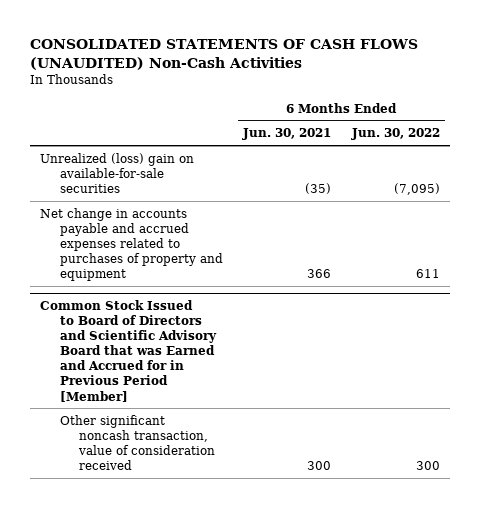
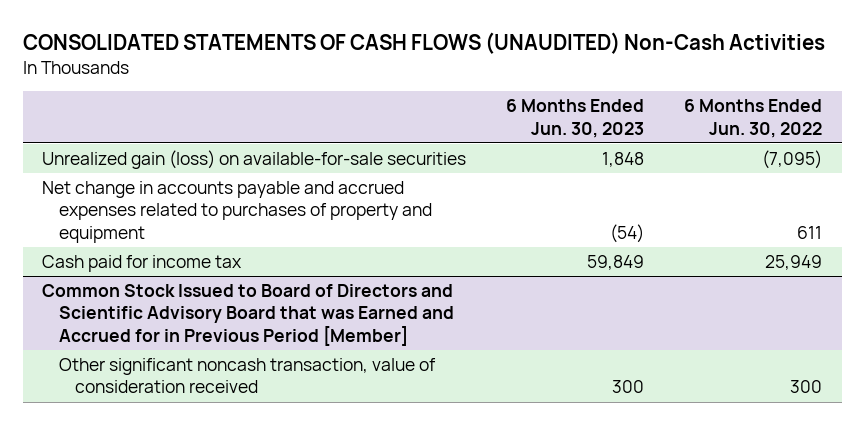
- | 6 Months Ended Jun. 30, 2021 | 6 Months Ended Jun. 30, 2022
+ | 6 Months Ended Jun. 30, 2023 | 6 Months Ended Jun. 30, 2022
- Unrealized (loss) gain on available-for-sale securities | (35) | (7,095)
+ Unrealized gain (loss) on available-for-sale securities | 1,848 | (7,095)
+ Cash paid for income tax | 59,849 | 25,949

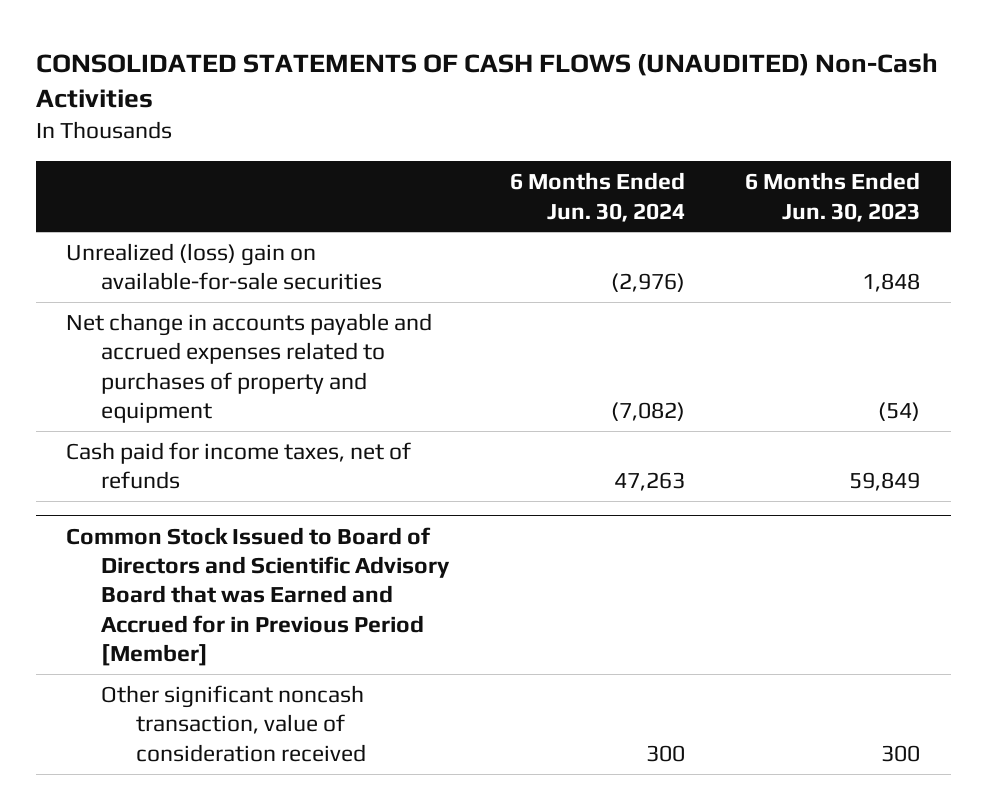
- | 6 Months Ended Jun. 30, 2023 | 6 Months Ended Jun. 30, 2022
+ | 6 Months Ended Jun. 30, 2024 | 6 Months Ended Jun. 30, 2023
- Unrealized gain (loss) on available-for-sale securities | 1,848 | (7,095)
+ Unrealized (loss) gain on available-for-sale securities | (2,976) | 1,848
- Cash paid for income tax | 59,849 | 25,949
+ Cash paid for income taxes, net of refunds | 47,263 | 59,849

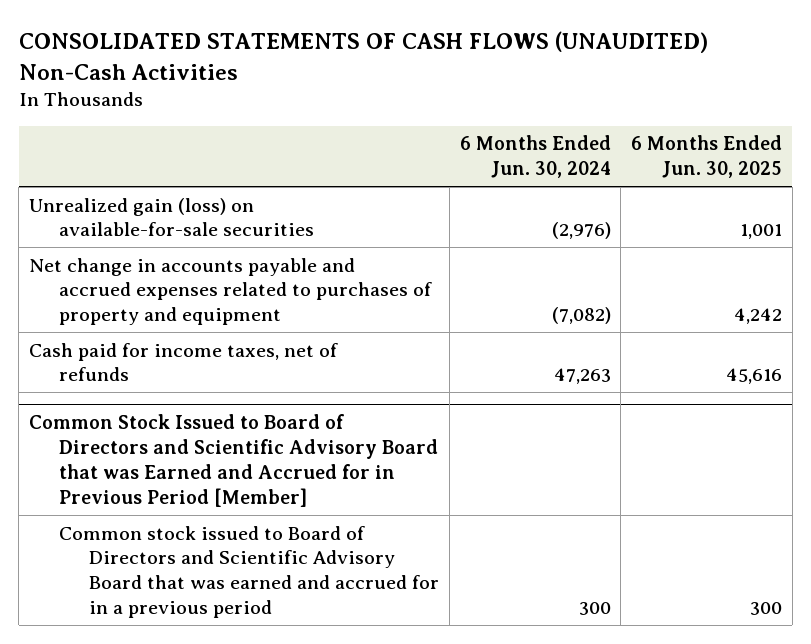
- | 6 Months Ended Jun. 30, 2024 | 6 Months Ended Jun. 30, 2023
+ | 6 Months Ended Jun. 30, 2024 | 6 Months Ended Jun. 30, 2025
- Unrealized (loss) gain on available-for-sale securities | (2,976) | 1,848
+ Unrealized gain (loss) on available-for-sale securities | (2,976) | 1,001
@ Common Stock Issued to Board of Directors and Scientific Advisory Board that was Earned and Accrued for in Previous Period [Member]
- Other significant noncash transaction, value of consideration received | 300 | 300
+ Common stock issued to Board of Directors and Scientific Advisory Board that was earned and accrued for in a previous period | 300 | 300

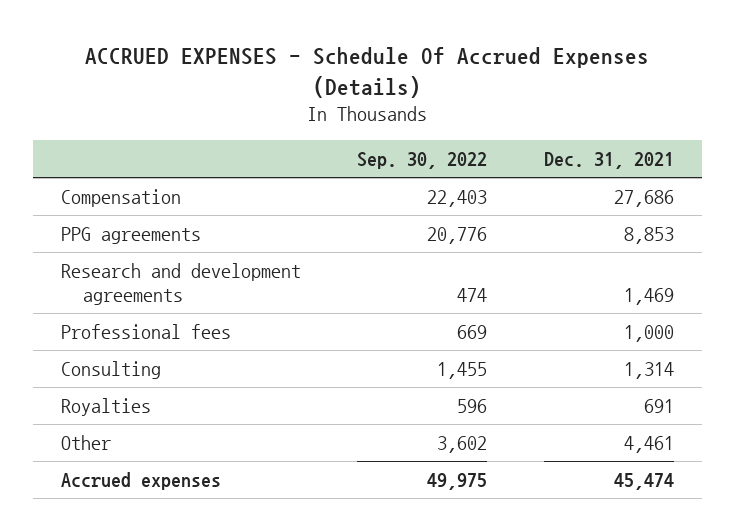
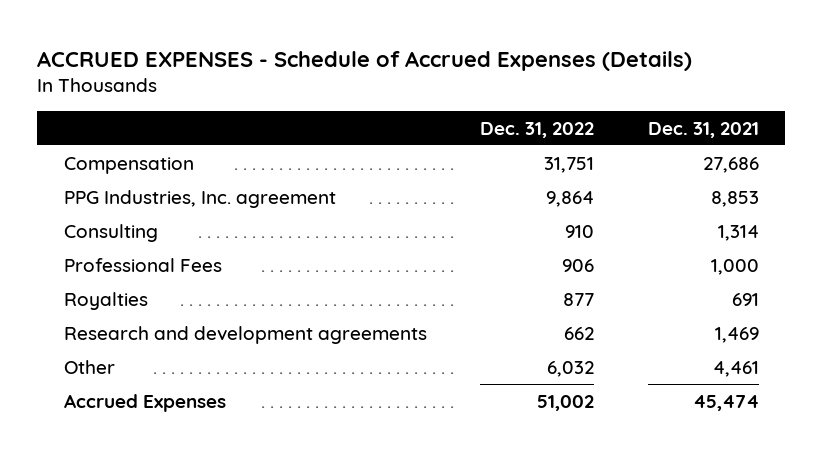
- ACCRUED EXPENSES - Schedule Of Accrued Expenses (Details)
+ ACCRUED EXPENSES - Schedule of Accrued Expenses (Details)
- | Sep. 30, 2022 | Dec. 31, 2021
+ | Dec. 31, 2022 | Dec. 31, 2021
- PPG agreements | 20,776 | 8,853
- Professional fees | 669 | 1,000
+ PPG Industries, Inc. agreement | 9,864 | 8,853
+ Professional Fees | 906 | 1,000
moved down: Research and development agreements | 662 | 1,469
- Accrued expenses | 49,975 | 45,474
+ Accrued Expenses | 51,002 | 45,474

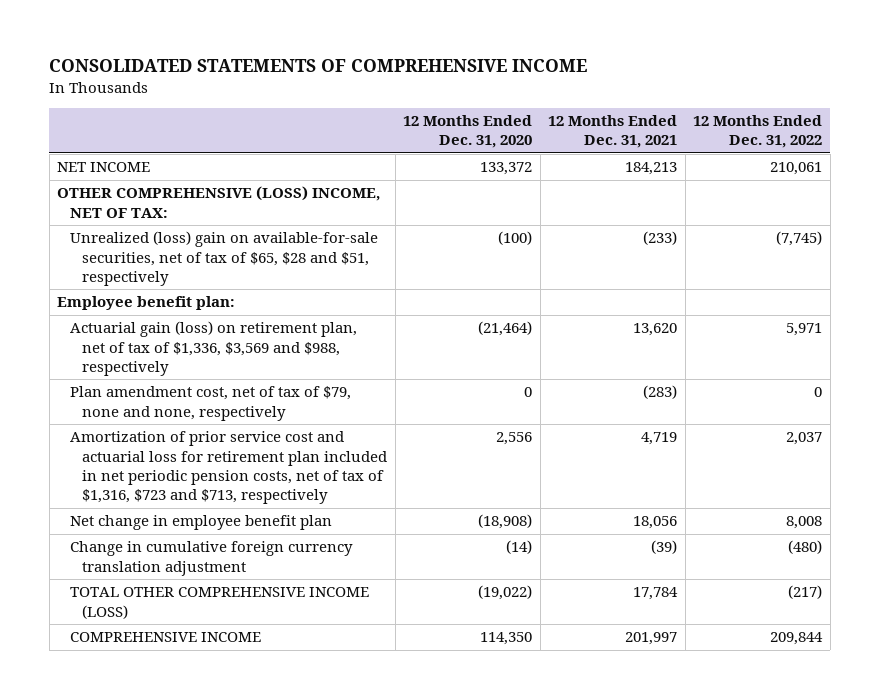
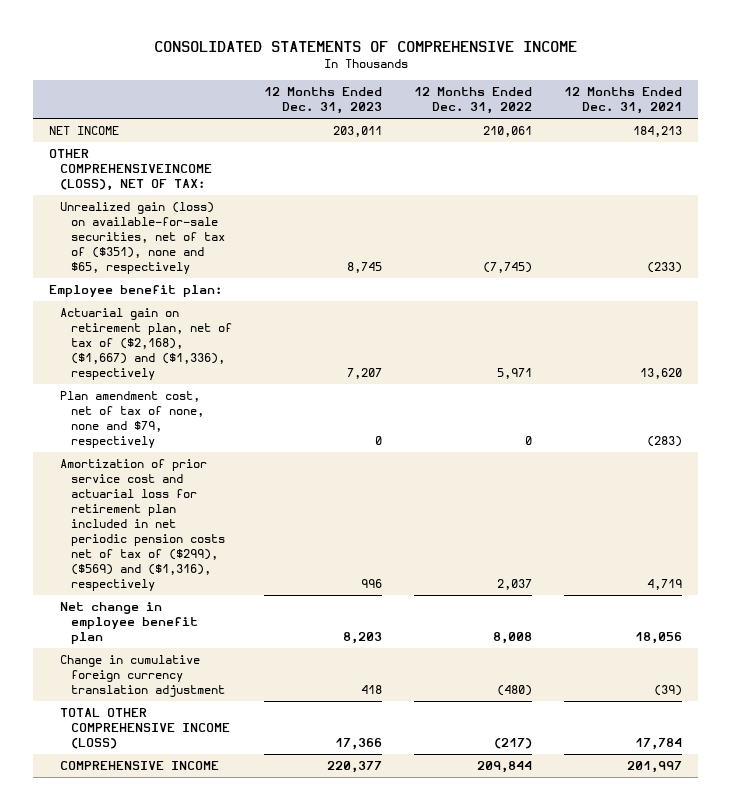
- | 12 Months Ended Dec. 31, 2020 | 12 Months Ended Dec. 31, 2021 | 12 Months Ended Dec. 31, 2022
+ | 12 Months Ended Dec. 31, 2023 | 12 Months Ended Dec. 31, 2022 | 12 Months Ended Dec. 31, 2021
- OTHER COMPREHENSIVE (LOSS) INCOME, NET OF TAX:
- Unrealized (loss) gain on available-for-sale securities, net of tax of $65, $28 and $51, respectively | (100) | (233) | (7,745)
+ OTHER COMPREHENSIVEINCOME (LOSS), NET OF TAX:
+ Unrealized gain (loss) on available-for-sale securities, net of tax of ($351), none and $65, respectively | 8,745 | (7,745) | (233)
- Actuarial gain (loss) on retirement plan, net of tax of $1,336, $3,569 and $988, respectively | (21,464) | 13,620 | 5,971
- Plan amendment cost, net of tax of $79, none and none, respectively | 0 | (283) | 0
- Amortization of prior service cost and actuarial loss for retirement plan included in net periodic pension costs, net of tax of $1,316, $723 and $713, respectively | 2,556 | 4,719 | 2,037
+ Actuarial gain on retirement plan, net of tax of ($2,168), ($1,667) and ($1,336), respectively | 7,207 | 5,971 | 13,620
+ Plan amendment cost, net of tax of none, none and $79, respectively | 0 | 0 | (283)
+ Amortization of prior service cost and actuarial loss for retirement plan included in net periodic pension costs net of tax of ($299), ($569) and ($1,316), respectively | 996 | 2,037 | 4,719

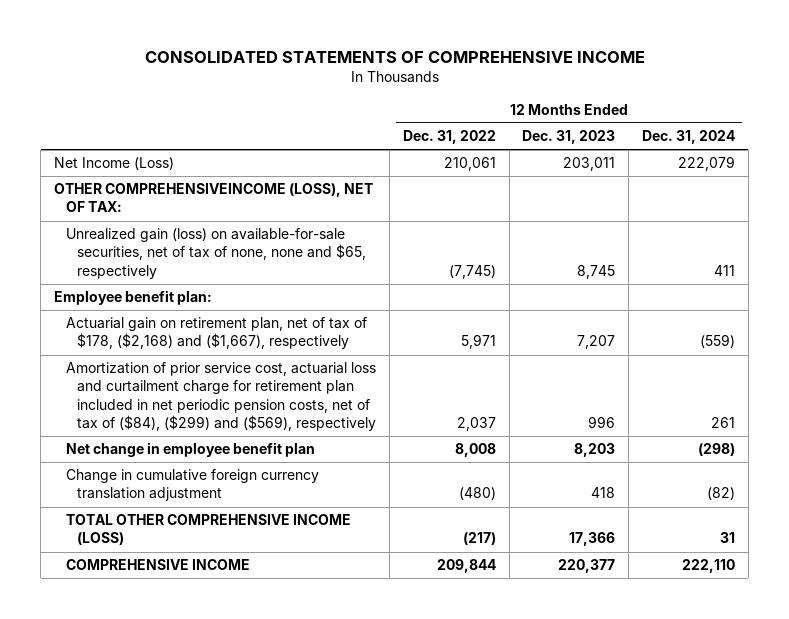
- | 12 Months Ended Dec. 31, 2023 | 12 Months Ended Dec. 31, 2022 | 12 Months Ended Dec. 31, 2021
+ | 12 Months Ended Dec. 31, 2022 | 12 Months Ended Dec. 31, 2023 | 12 Months Ended Dec. 31, 2024
- NET INCOME | 203,011 | 210,061 | 184,213
+ Net Income (Loss) | 210,061 | 203,011 | 222,079
- Unrealized gain (loss) on available-for-sale securities, net of tax of ($351), none and $65, respectively | 8,745 | (7,745) | (233)
+ Unrealized gain (loss) on available-for-sale securities, net of tax of none, none and $65, respectively | (7,745) | 8,745 | 411
- Actuarial gain on retirement plan, net of tax of ($2,168), ($1,667) and ($1,336), respectively | 7,207 | 5,971 | 13,620
- Plan amendment cost, net of tax of none, none and $79, respectively | 0 | 0 | (283)
- Amortization of prior service cost and actuarial loss for retirement plan included in net periodic pension costs net of tax of ($299), ($569) and ($1,316), respectively | 996 | 2,037 | 4,719
+ Actuarial gain on retirement plan, net of tax of $178, ($2,168) and ($1,667), respectively | 5,971 | 7,207 | (559)
+ Amortization of prior service cost, actuarial loss and curtailment charge for retirement plan included in net periodic pension costs, net of tax of ($84), ($299) and ($569), respectively | 2,037 | 996 | 261

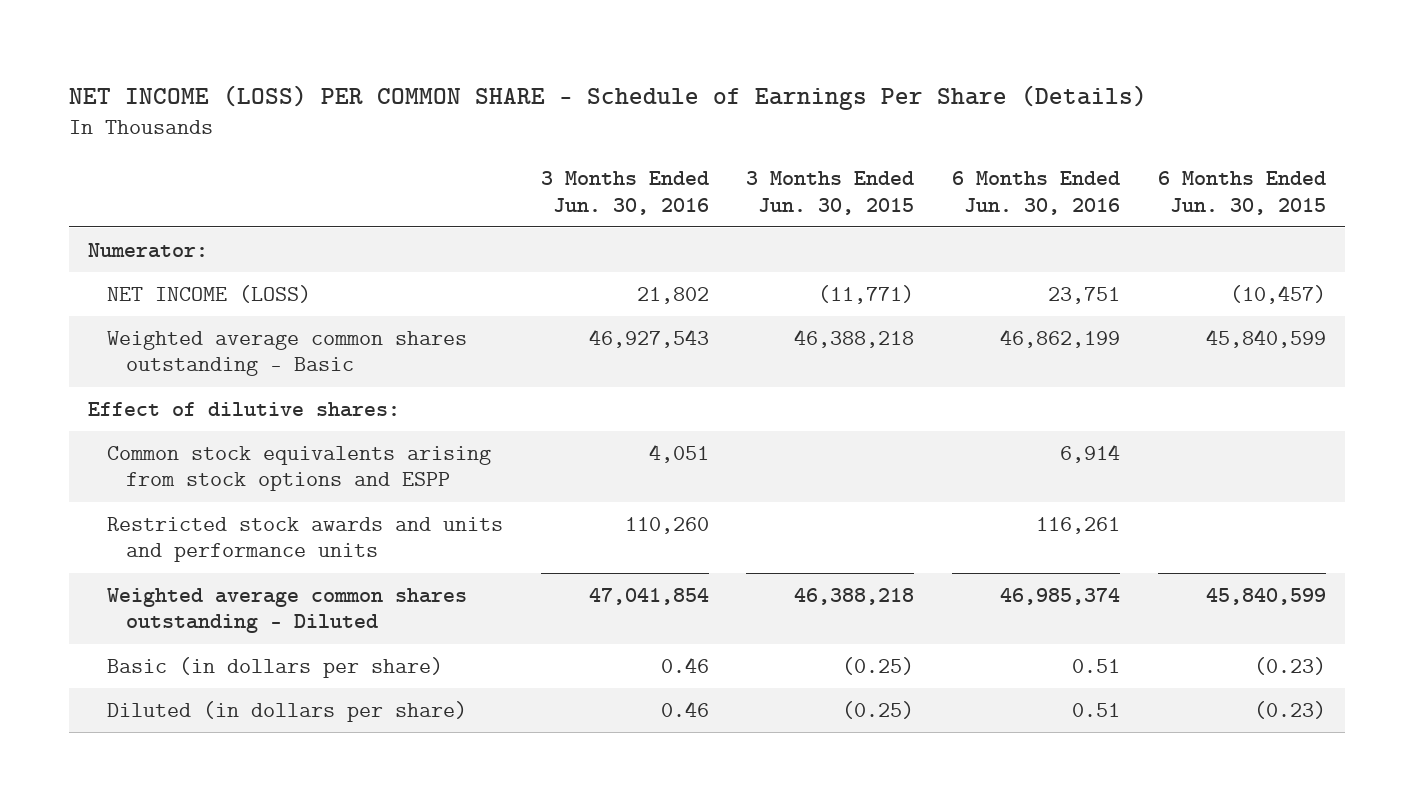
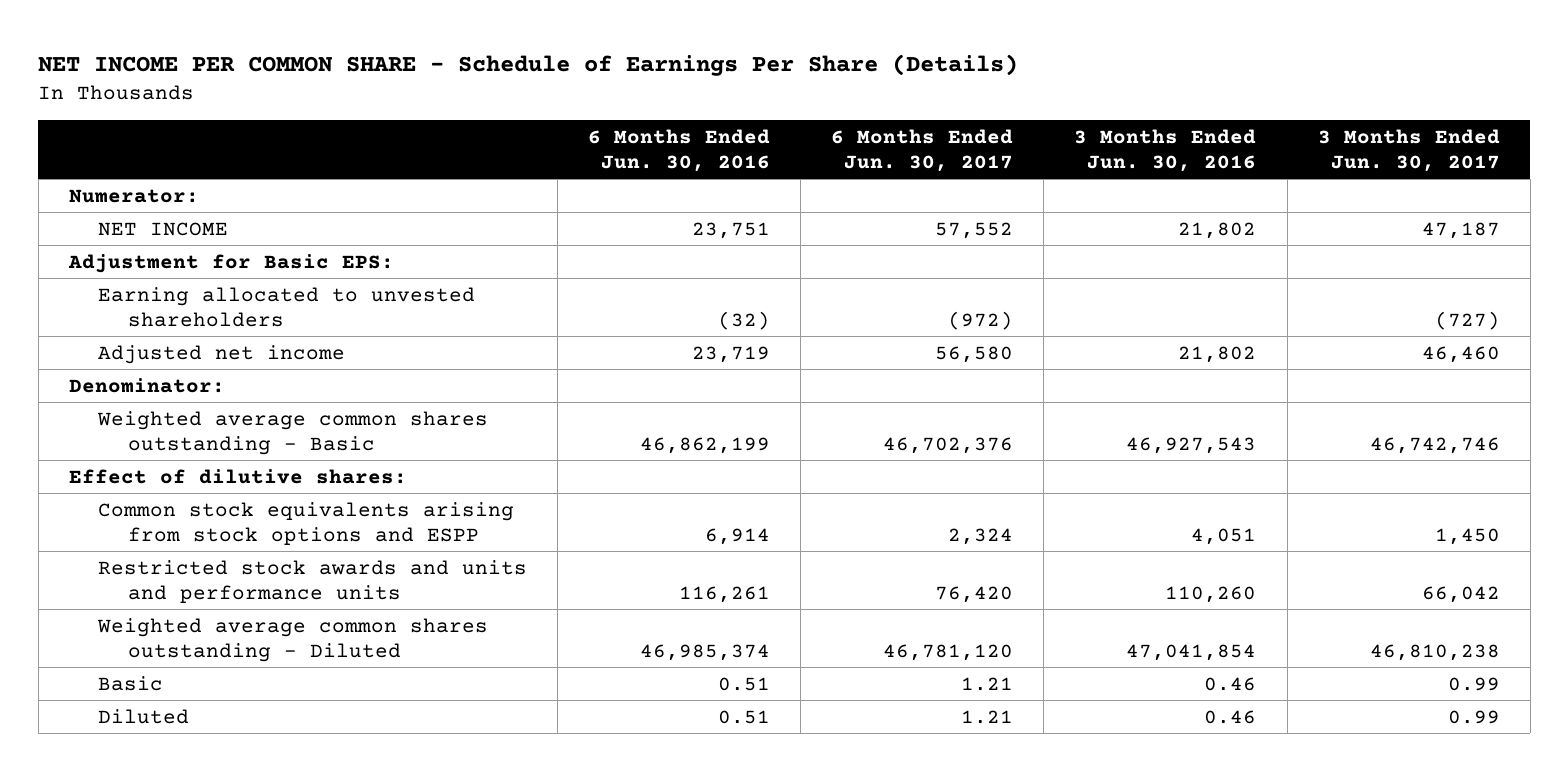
- NET INCOME (LOSS) PER COMMON SHARE - Schedule of Earnings Per Share (Details)
+ NET INCOME PER COMMON SHARE - Schedule of Earnings Per Share (Details)
- | 3 Months Ended Jun. 30, 2016 | 3 Months Ended Jun. 30, 2015 | 6 Months Ended Jun. 30, 2016 | 6 Months Ended Jun. 30, 2015
+ | 6 Months Ended Jun. 30, 2016 | 6 Months Ended Jun. 30, 2017 | 3 Months Ended Jun. 30, 2016 | 3 Months Ended Jun. 30, 2017
- NET INCOME (LOSS) | 21,802 | (11,771) | 23,751 | (10,457)
+ NET INCOME | 23,751 | 57,552 | 21,802 | 47,187
+ Adjustment for Basic EPS:
+ Earning allocated to unvested shareholders | (32) | (972) | | (727)
+ Adjusted net income | 23,719 | 56,580 | 21,802 | 46,460
+ Denominator:
- Basic (in dollars per share) | 0.46 | (0.25) | 0.51 | (0.23)
- Diluted (in dollars per share) | 0.46 | (0.25) | 0.51 | (0.23)
+ Basic | 0.51 | 1.21 | 0.46 | 0.99
+ Diluted | 0.51 | 1.21 | 0.46 | 0.99

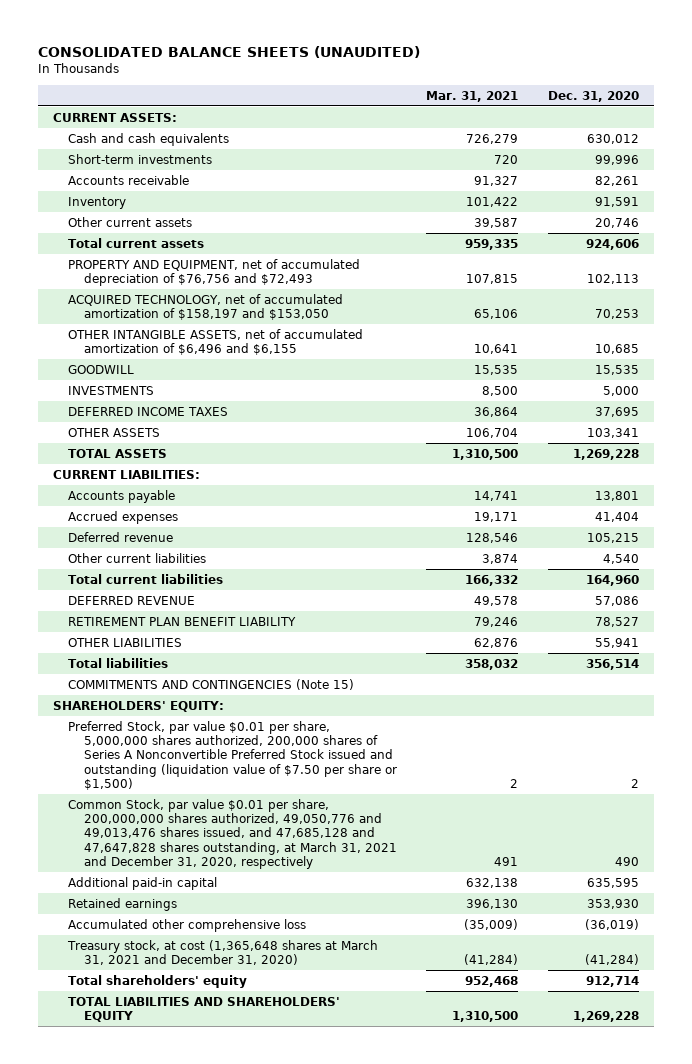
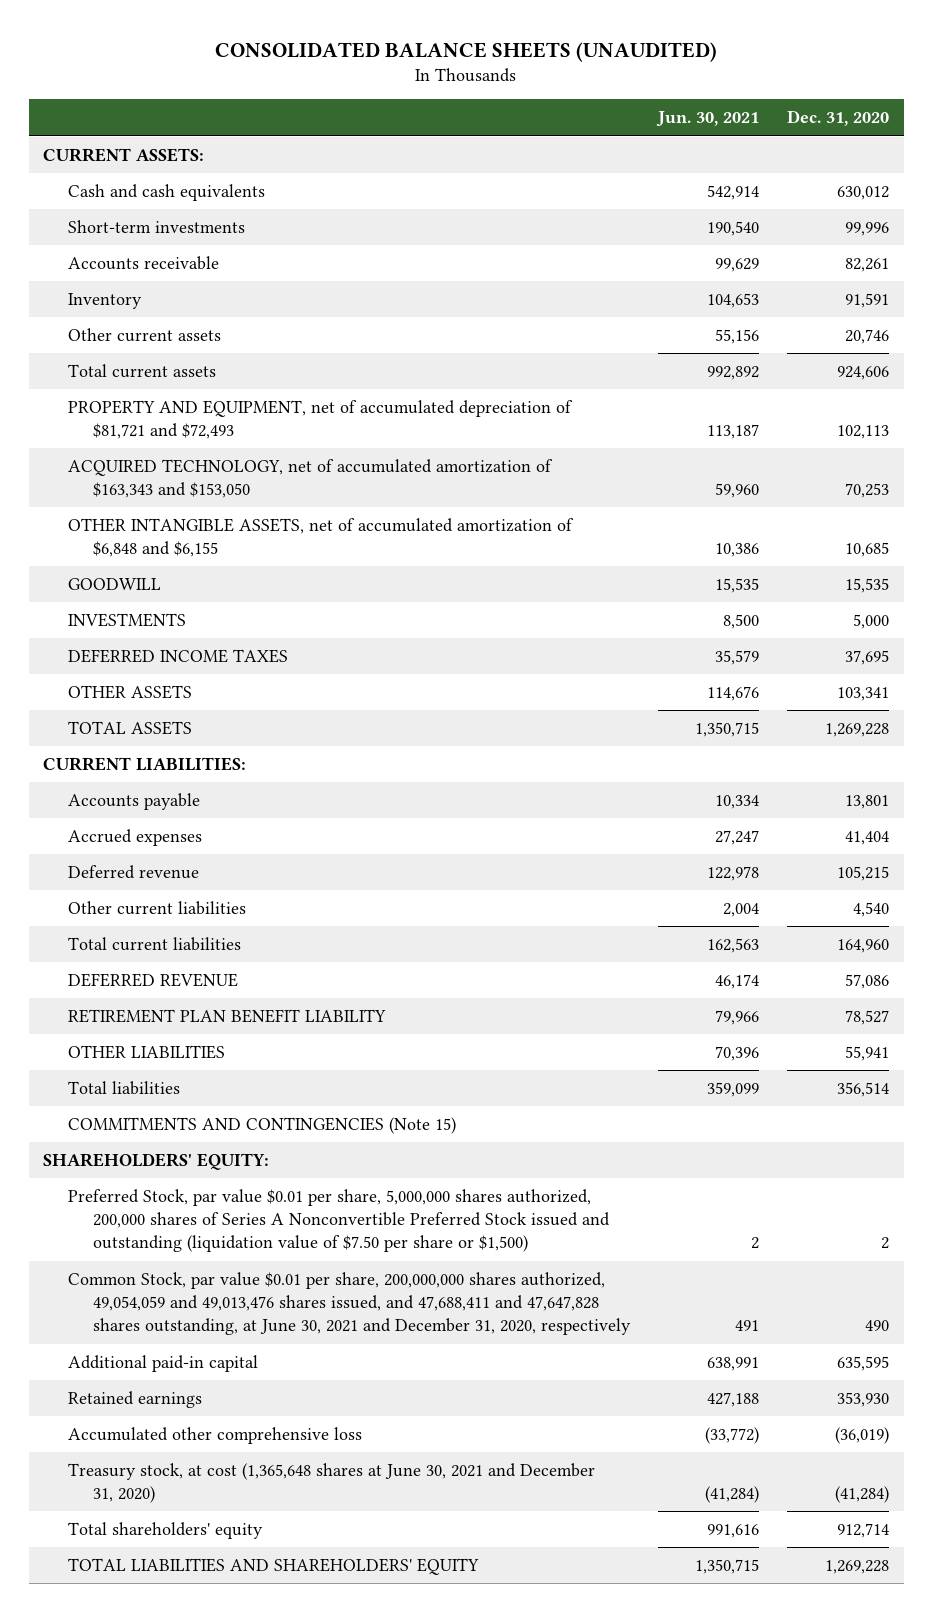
- | Mar. 31, 2021 | Dec. 31, 2020
+ | Jun. 30, 2021 | Dec. 31, 2020
- PROPERTY AND EQUIPMENT, net of accumulated depreciation of $76,756 and $72,493 | 107,815 | 102,113
- ACQUIRED TECHNOLOGY, net of accumulated amortization of $158,197 and $153,050 | 65,106 | 70,253
- OTHER INTANGIBLE ASSETS, net of accumulated amortization of $6,496 and $6,155 | 10,641 | 10,685
+ PROPERTY AND EQUIPMENT, net of accumulated depreciation of $81,721 and $72,493 | 113,187 | 102,113
+ ACQUIRED TECHNOLOGY, net of accumulated amortization of $163,343 and $153,050 | 59,960 | 70,253
+ OTHER INTANGIBLE ASSETS, net of accumulated amortization of $6,848 and $6,155 | 10,386 | 10,685
- Common Stock, par value $0.01 per share, 200,000,000 shares authorized, 49,050,776 and 49,013,476 shares issued, and 47,685,128 and 47,647,828 shares outstanding, at March 31, 2021 and December 31, 2020, respectively | 491 | 490
+ Common Stock, par value $0.01 per share, 200,000,000 shares authorized, 49,054,059 and 49,013,476 shares issued, and 47,688,411 and 47,647,828 shares outstanding, at June 30, 2021 and December 31, 2020, respectively | 491 | 490
- Treasury stock, at cost (1,365,648 shares at March 31, 2021 and December 31, 2020) | (41,284) | (41,284)
+ Treasury stock, at cost (1,365,648 shares at June 30, 2021 and December 31, 2020) | (41,284) | (41,284)

